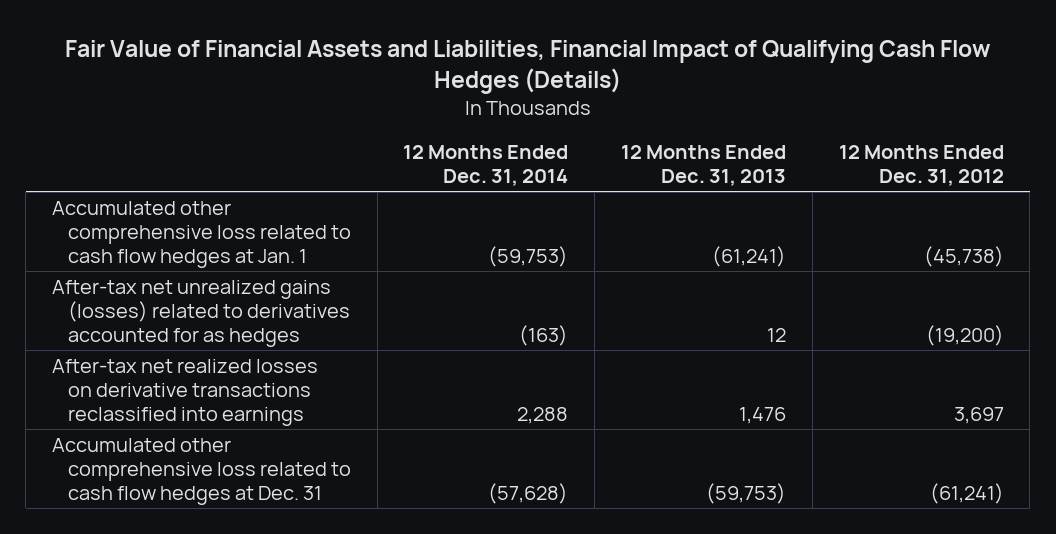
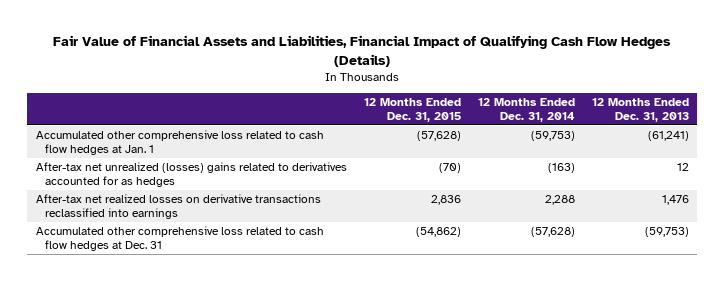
- | 12 Months Ended Dec. 31, 2014 | 12 Months Ended Dec. 31, 2013 | 12 Months Ended Dec. 31, 2012
+ | 12 Months Ended Dec. 31, 2015 | 12 Months Ended Dec. 31, 2014 | 12 Months Ended Dec. 31, 2013
- After-tax net unrealized gains (losses) related to derivatives accounted for as hedges | (163) | 12 | (19,200)
+ After-tax net unrealized (losses) gains related to derivatives accounted for as hedges | (70) | (163) | 12

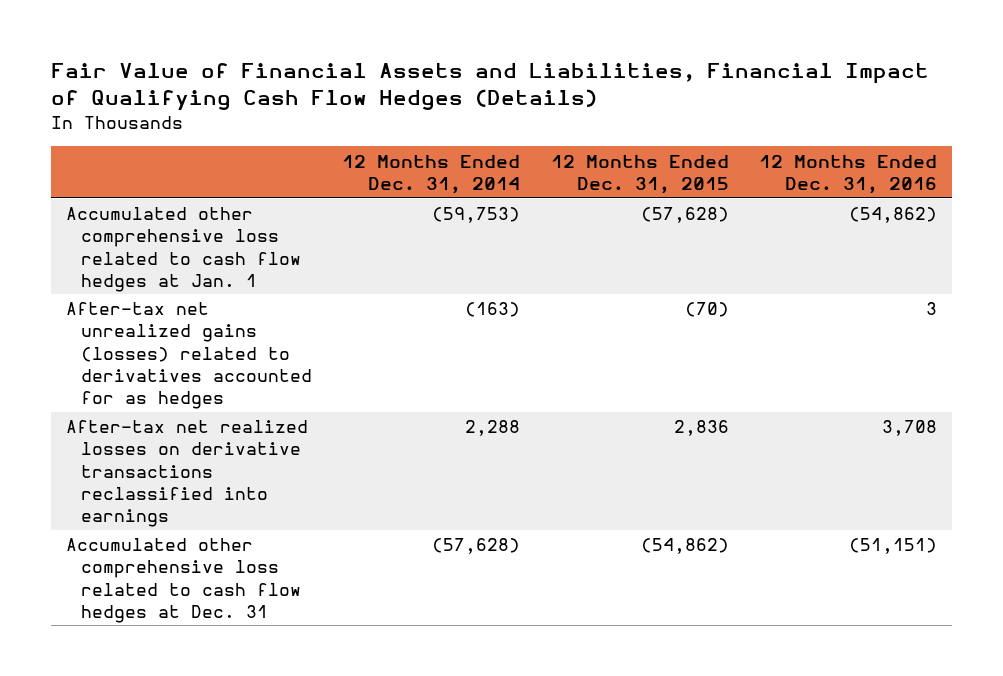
- | 12 Months Ended Dec. 31, 2015 | 12 Months Ended Dec. 31, 2014 | 12 Months Ended Dec. 31, 2013
+ | 12 Months Ended Dec. 31, 2014 | 12 Months Ended Dec. 31, 2015 | 12 Months Ended Dec. 31, 2016
- After-tax net unrealized (losses) gains related to derivatives accounted for as hedges | (70) | (163) | 12
+ After-tax net unrealized gains (losses) related to derivatives accounted for as hedges | (163) | (70) | 3

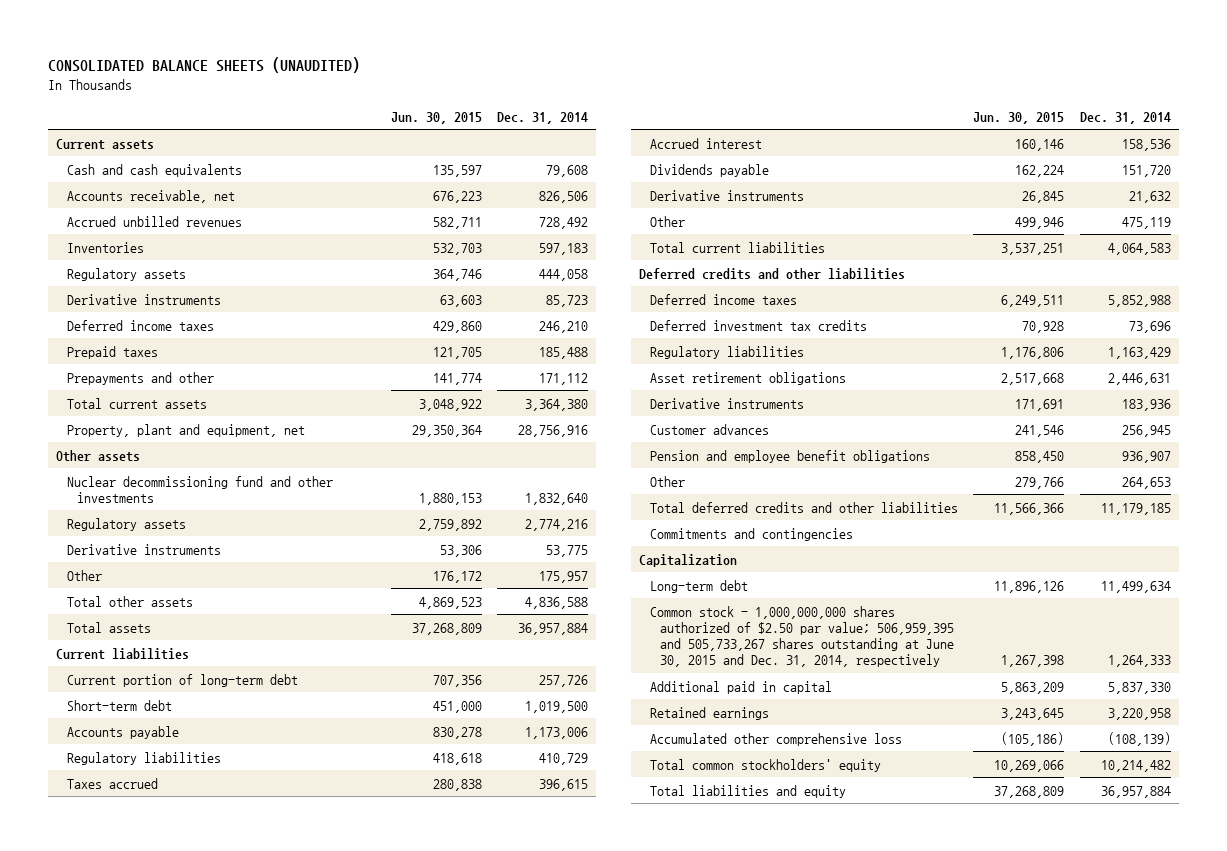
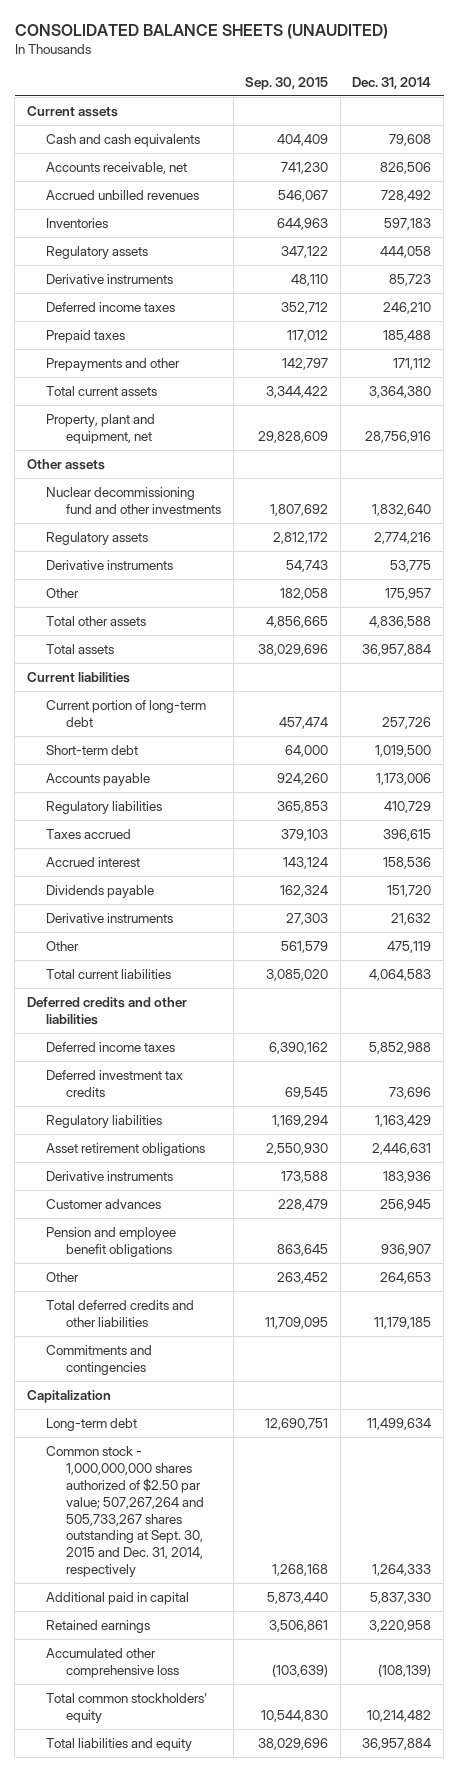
- | Jun. 30, 2015 | Dec. 31, 2014
+ | Sep. 30, 2015 | Dec. 31, 2014
- Common stock - 1,000,000,000 shares authorized of $2.50 par value; 506,959,395 and 505,733,267 shares outstanding at June 30, 2015 and Dec. 31, 2014, respectively | 1,267,398 | 1,264,333
+ Common stock - 1,000,000,000 shares authorized of $2.50 par value; 507,267,264 and 505,733,267 shares outstanding at Sept. 30, 2015 and Dec. 31, 2014, respectively | 1,268,168 | 1,264,333

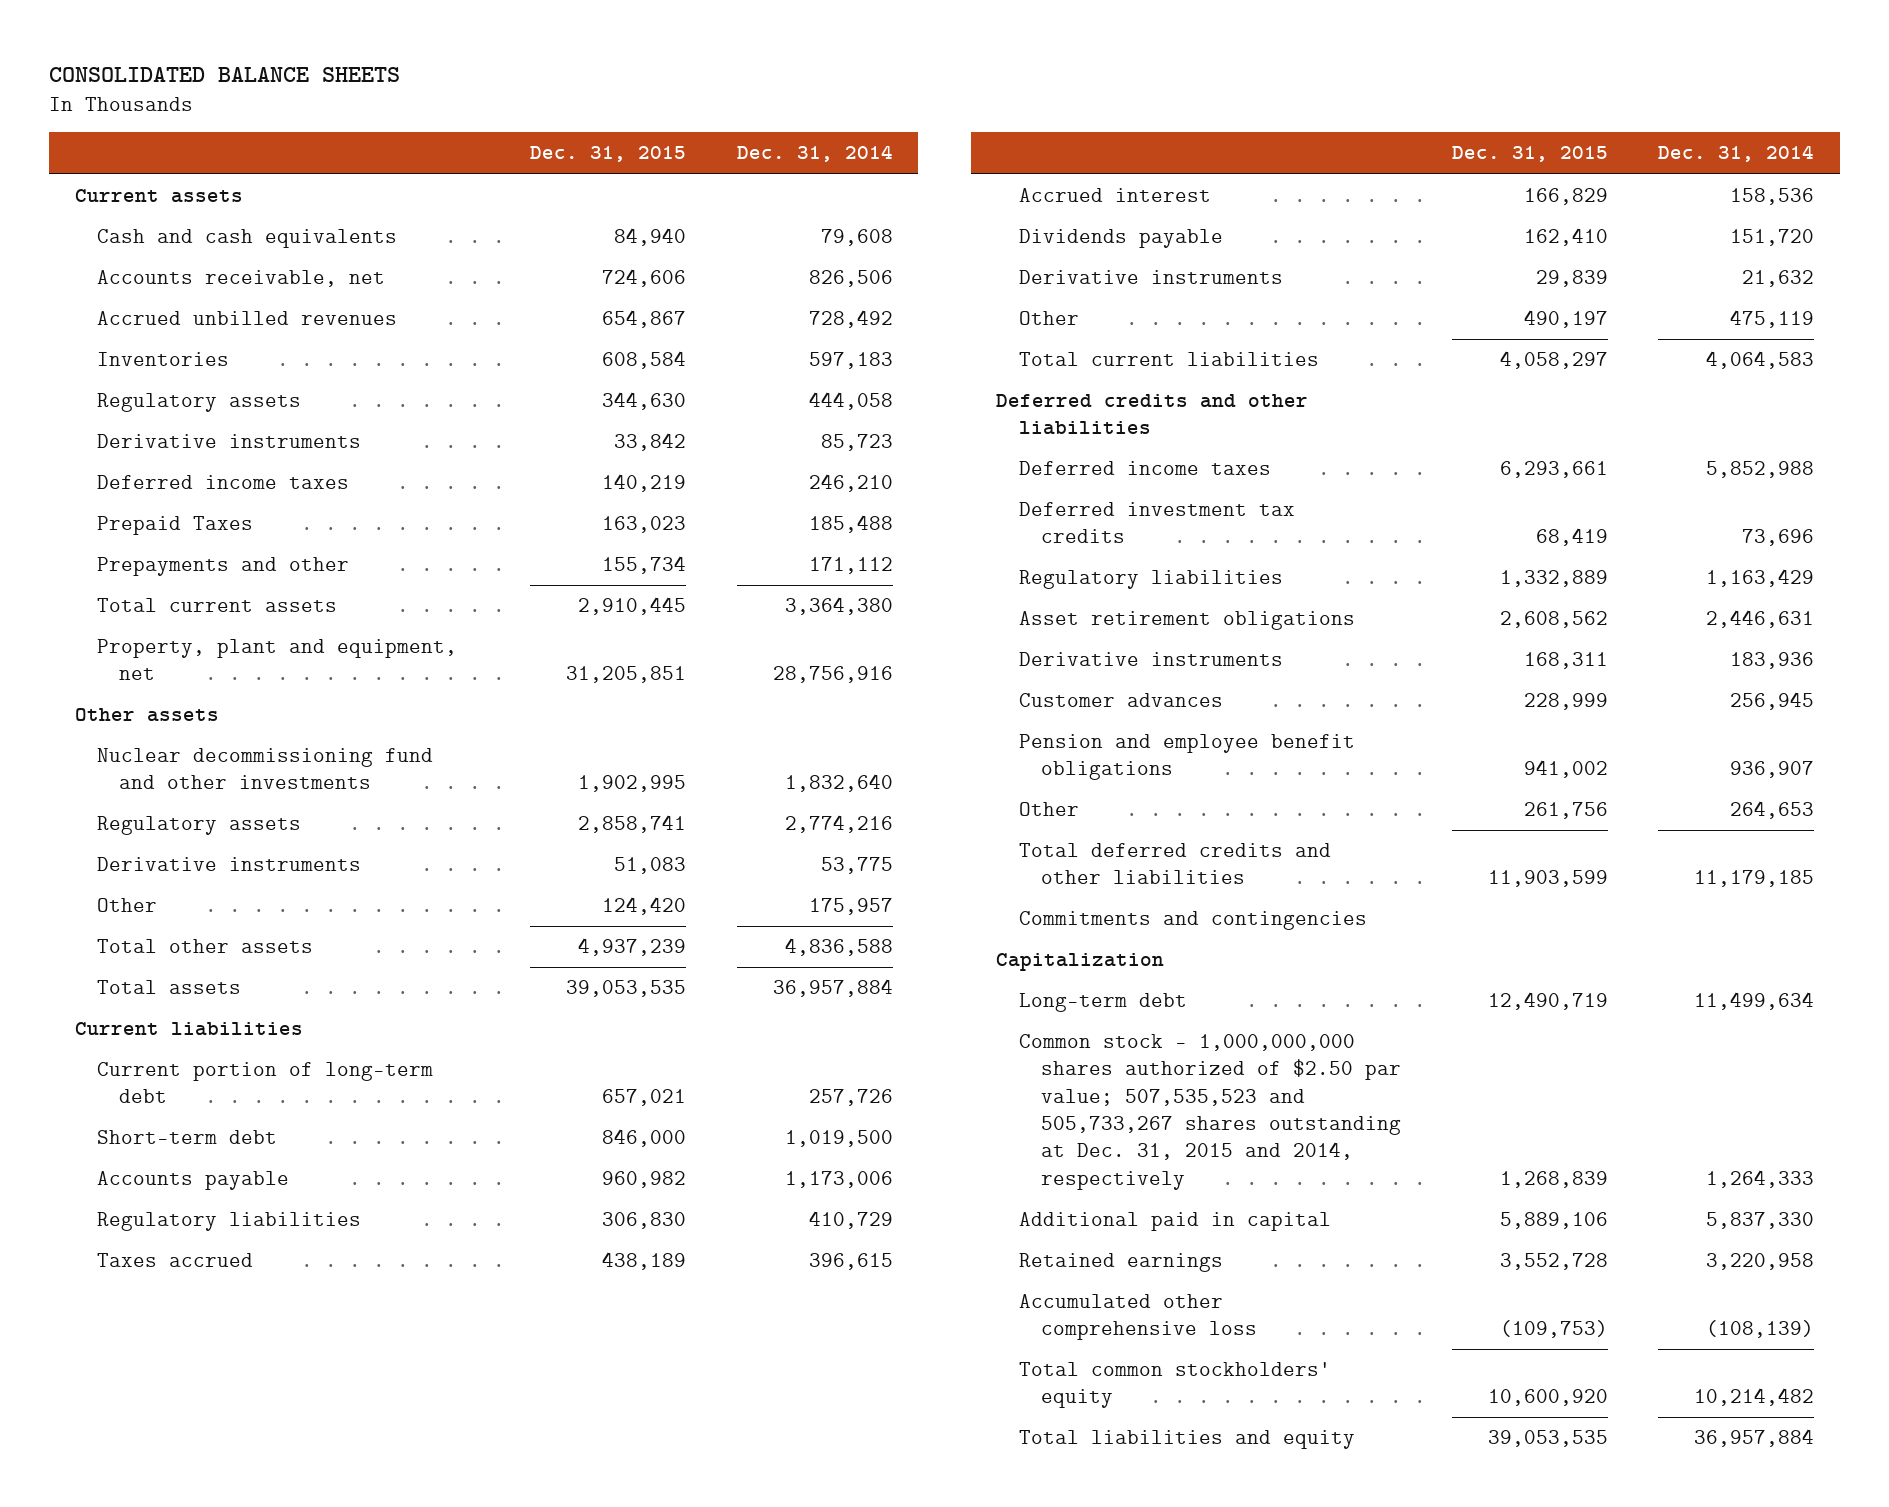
- CONSOLIDATED BALANCE SHEETS (UNAUDITED)
+ CONSOLIDATED BALANCE SHEETS
- | Sep. 30, 2015 | Dec. 31, 2014
+ | Dec. 31, 2015 | Dec. 31, 2014
- Prepaid taxes | 117,012 | 185,488
+ Prepaid Taxes | 163,023 | 185,488
- Common stock - 1,000,000,000 shares authorized of $2.50 par value; 507,267,264 and 505,733,267 shares outstanding at Sept. 30, 2015 and Dec. 31, 2014, respectively | 1,268,168 | 1,264,333
+ Common stock - 1,000,000,000 shares authorized of $2.50 par value; 507,535,523 and 505,733,267 shares outstanding at Dec. 31, 2015 and 2014, respectively | 1,268,839 | 1,264,333

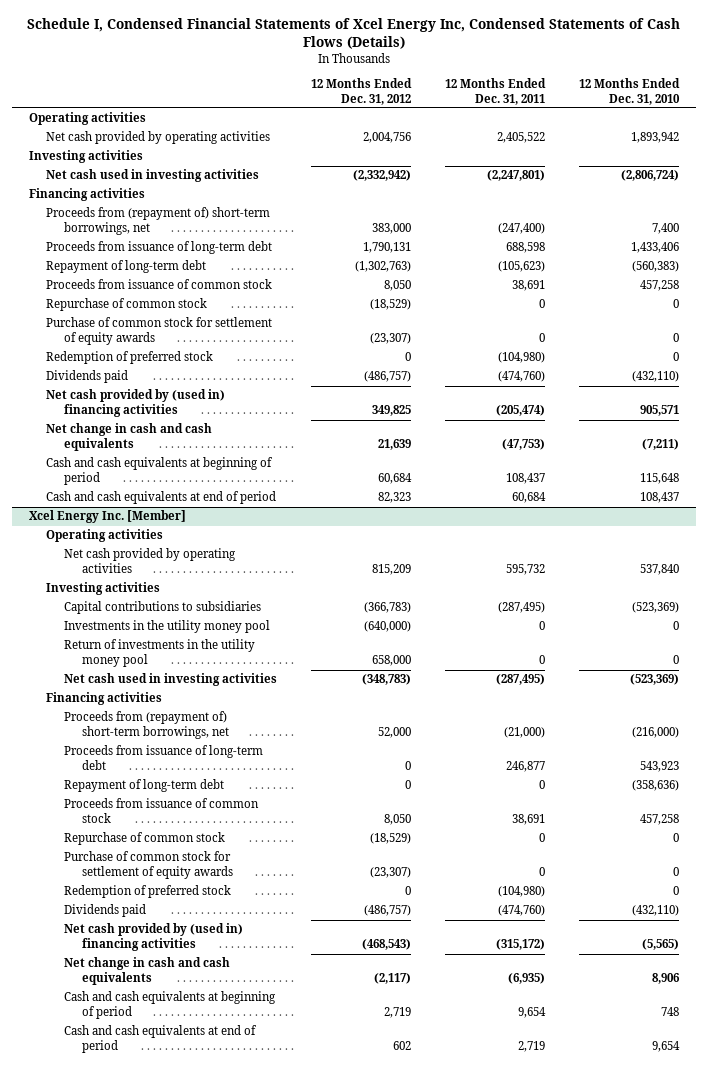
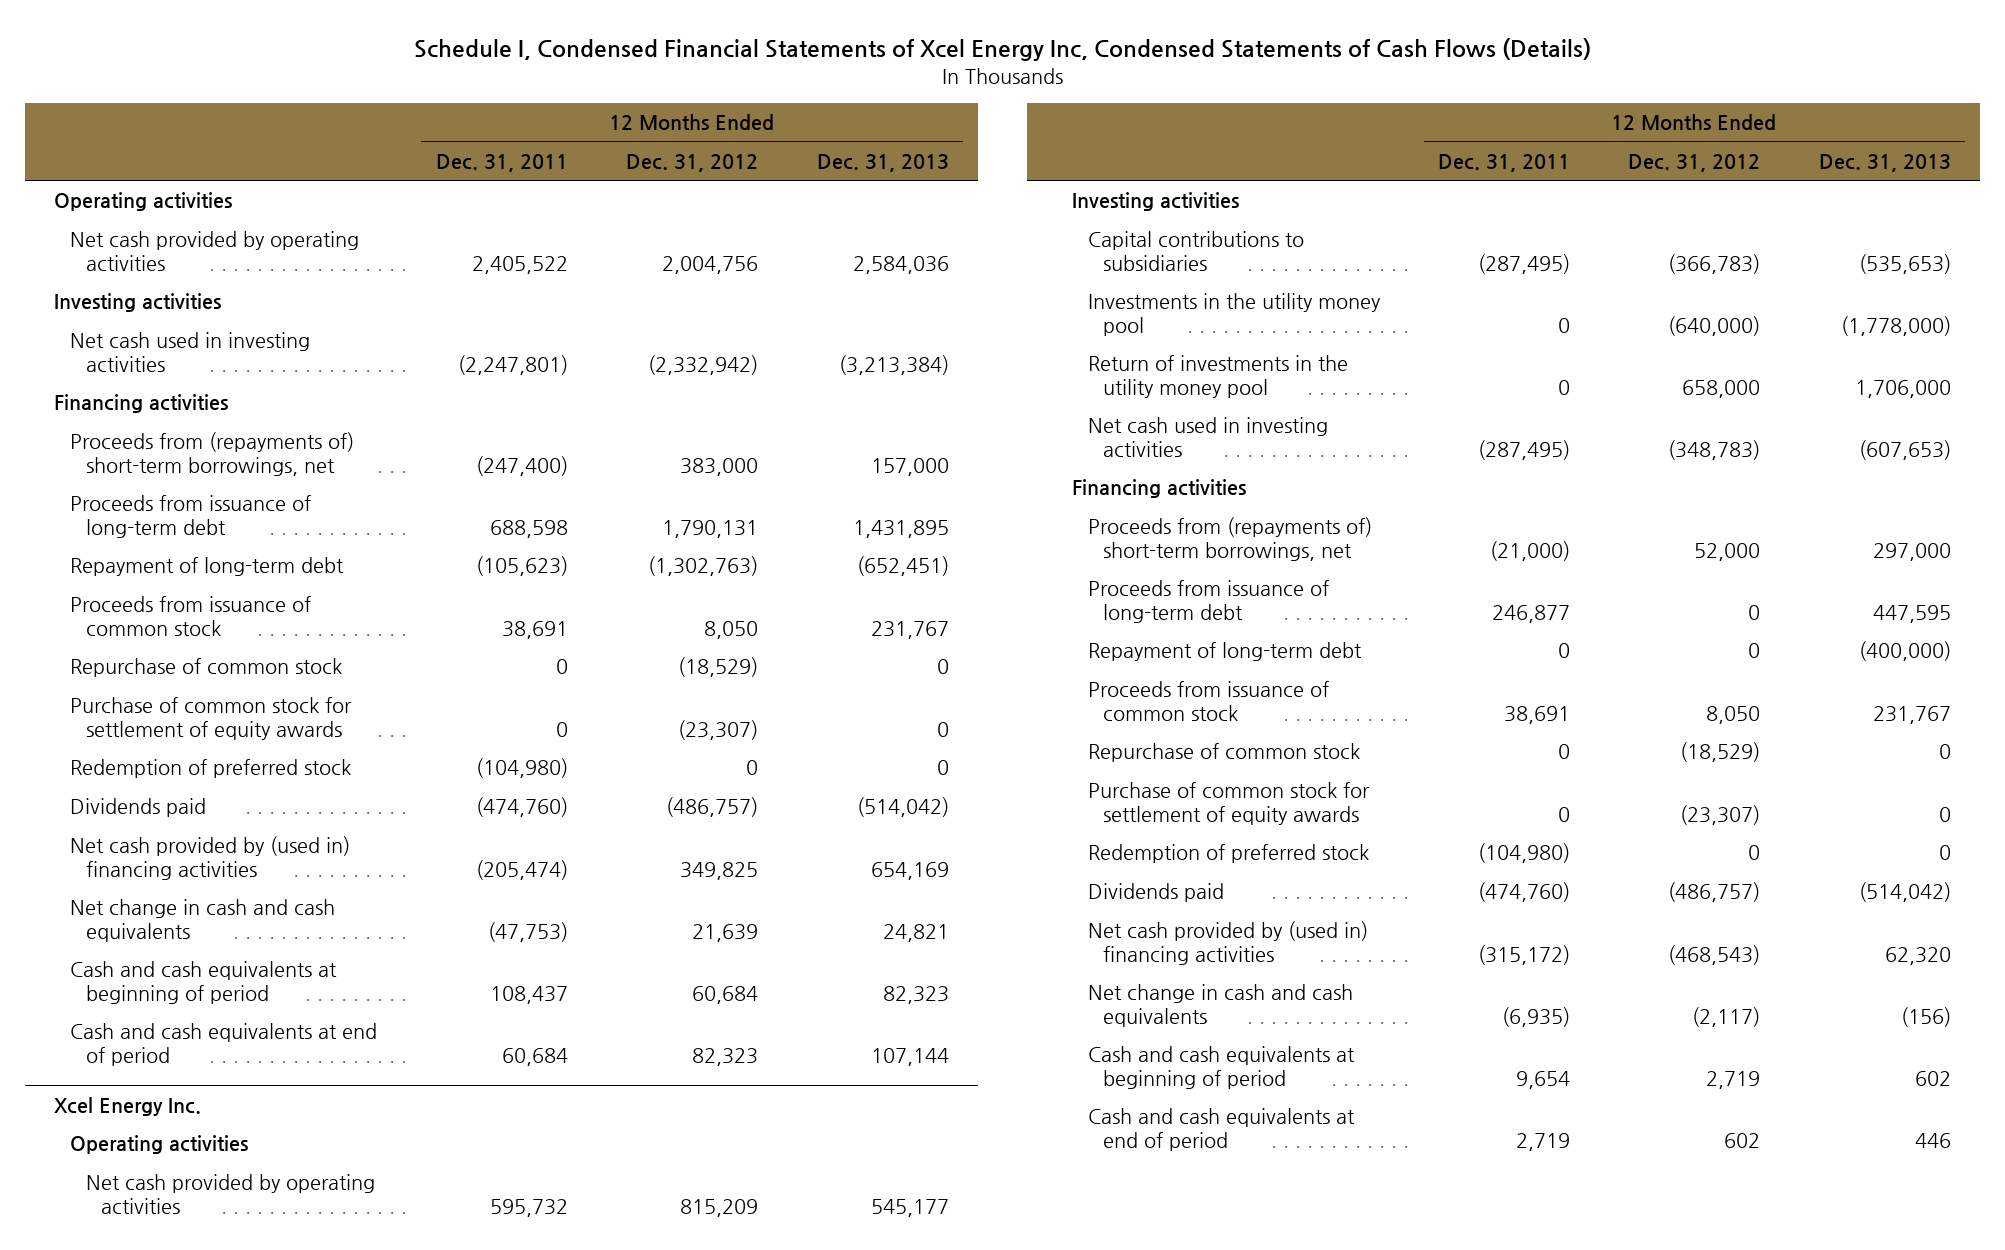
- | 12 Months Ended Dec. 31, 2012 | 12 Months Ended Dec. 31, 2011 | 12 Months Ended Dec. 31, 2010
+ | 12 Months Ended Dec. 31, 2011 | 12 Months Ended Dec. 31, 2012 | 12 Months Ended Dec. 31, 2013
- Proceeds from (repayment of) short-term borrowings, net | 383,000 | (247,400) | 7,400
+ Proceeds from (repayments of) short-term borrowings, net | (247,400) | 383,000 | 157,000
- Xcel Energy Inc. [Member]
+ Xcel Energy Inc.
- Proceeds from (repayment of) short-term borrowings, net | 52,000 | (21,000) | (216,000)
+ Proceeds from (repayments of) short-term borrowings, net | (21,000) | 52,000 | 297,000

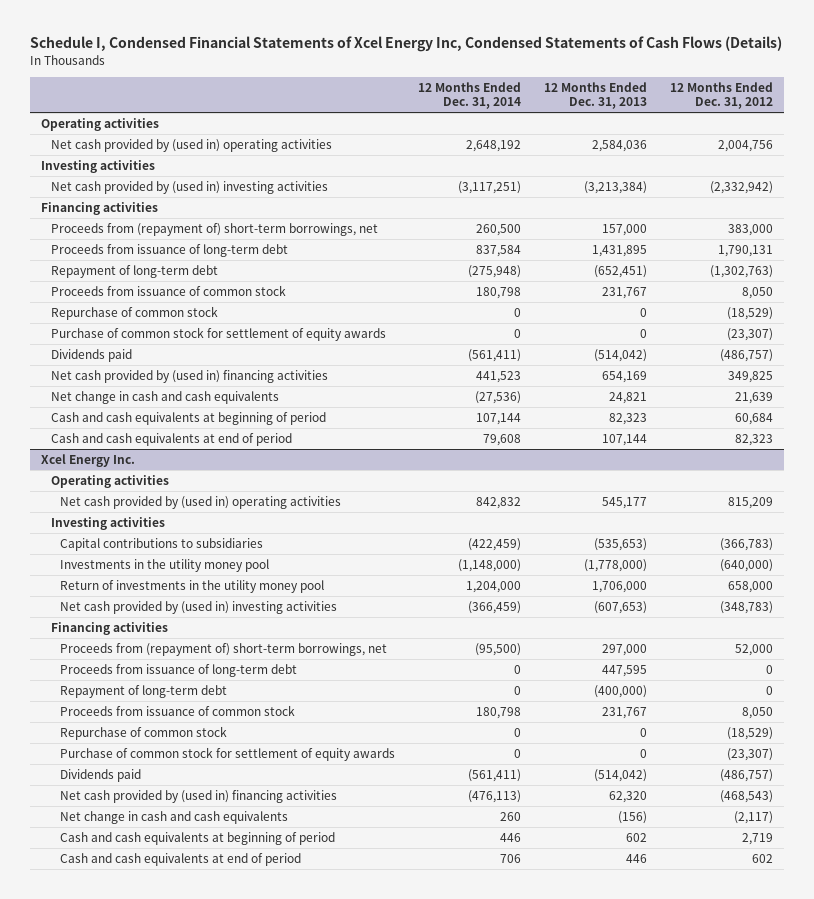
- | 12 Months Ended Dec. 31, 2011 | 12 Months Ended Dec. 31, 2012 | 12 Months Ended Dec. 31, 2013
+ | 12 Months Ended Dec. 31, 2014 | 12 Months Ended Dec. 31, 2013 | 12 Months Ended Dec. 31, 2012
- Net cash provided by operating activities | 2,405,522 | 2,004,756 | 2,584,036
+ Net cash provided by (used in) operating activities | 2,648,192 | 2,584,036 | 2,004,756
- Net cash used in investing activities | (2,247,801) | (2,332,942) | (3,213,384)
+ Net cash provided by (used in) investing activities | (3,117,251) | (3,213,384) | (2,332,942)
- Proceeds from (repayments of) short-term borrowings, net | (247,400) | 383,000 | 157,000
+ Proceeds from (repayment of) short-term borrowings, net | 260,500 | 157,000 | 383,000
- Redemption of preferred stock | (104,980) | 0 | 0
@ Xcel Energy Inc.
- Net cash provided by operating activities | 595,732 | 815,209 | 545,177
+ Net cash provided by (used in) operating activities | 842,832 | 545,177 | 815,209
- Net cash used in investing activities | (287,495) | (348,783) | (607,653)
+ Net cash provided by (used in) investing activities | (366,459) | (607,653) | (348,783)
- Proceeds from (repayments of) short-term borrowings, net | (21,000) | 52,000 | 297,000
+ Proceeds from (repayment of) short-term borrowings, net | (95,500) | 297,000 | 52,000
- Redemption of preferred stock | (104,980) | 0 | 0

